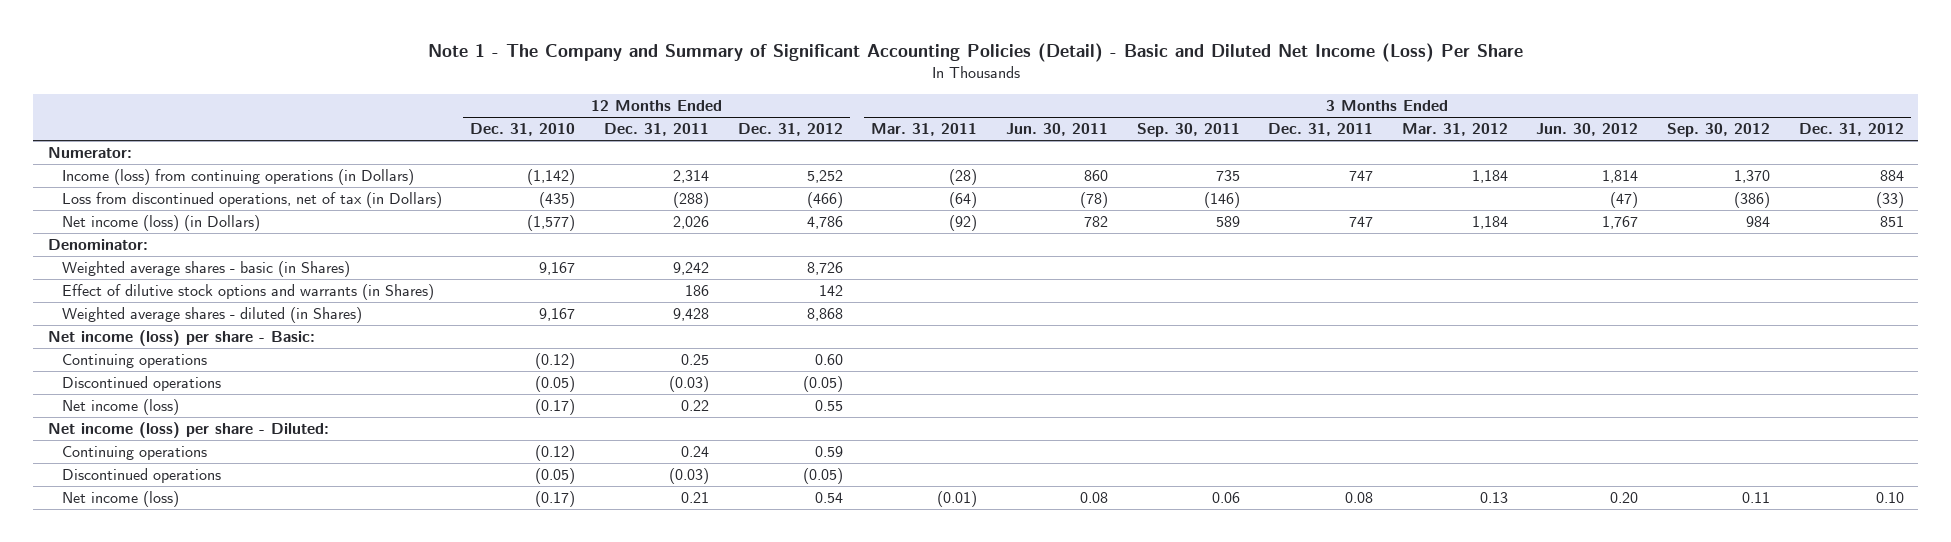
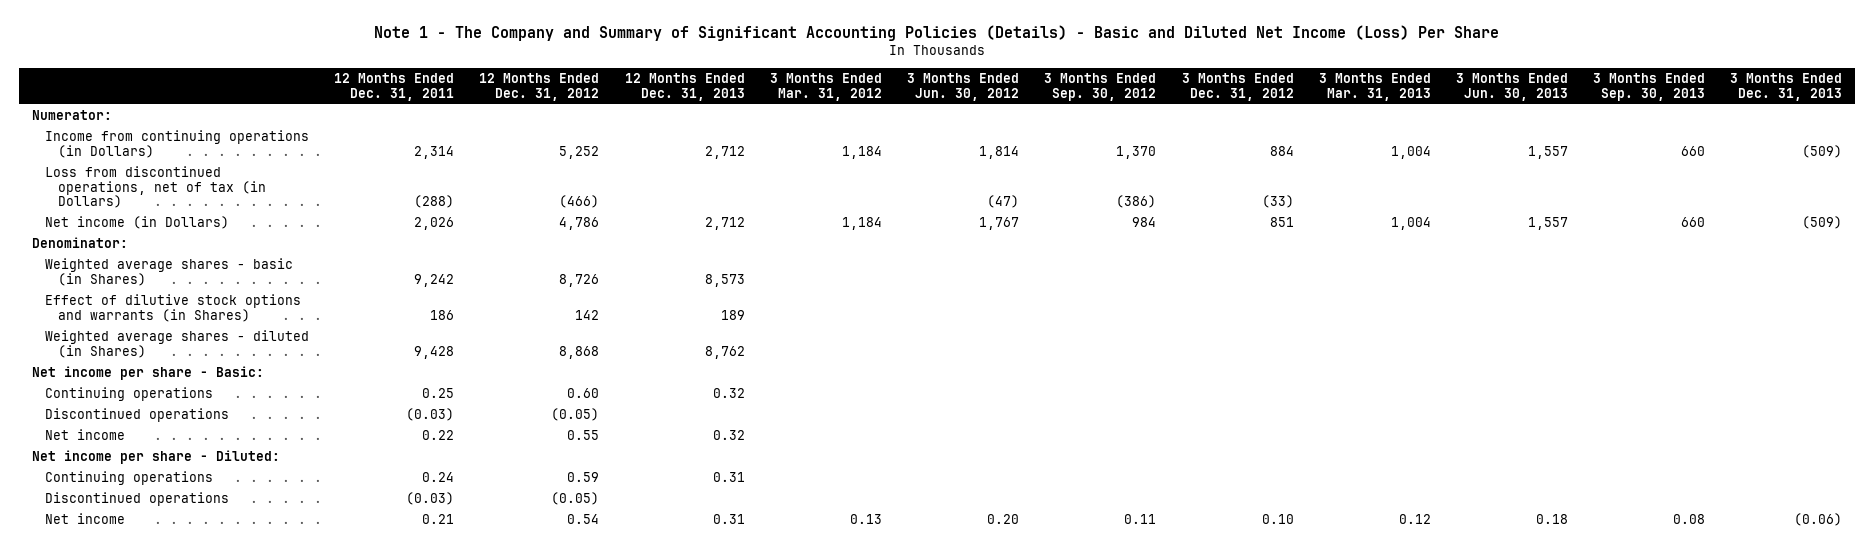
- Note 1 - The Company and Summary of Significant Accounting Policies (Detail) - Basic and Diluted Net Income (Loss) Per Share
+ Note 1 - The Company and Summary of Significant Accounting Policies (Details) - Basic and Diluted Net Income (Loss) Per Share
- | 12 Months Ended Dec. 31, 2010 | 12 Months Ended Dec. 31, 2011 | 12 Months Ended Dec. 31, 2012 | 3 Months Ended Mar. 31, 2011 | 3 Months Ended Jun. 30, 2011 | 3 Months Ended Sep. 30, 2011 | 3 Months Ended Dec. 31, 2011 | 3 Months Ended Mar. 31, 2012 | 3 Months Ended Jun. 30, 2012 | 3 Months Ended Sep. 30, 2012 | 3 Months Ended Dec. 31, 2012
+ | 12 Months Ended Dec. 31, 2011 | 12 Months Ended Dec. 31, 2012 | 12 Months Ended Dec. 31, 2013 | 3 Months Ended Mar. 31, 2012 | 3 Months Ended Jun. 30, 2012 | 3 Months Ended Sep. 30, 2012 | 3 Months Ended Dec. 31, 2012 | 3 Months Ended Mar. 31, 2013 | 3 Months Ended Jun. 30, 2013 | 3 Months Ended Sep. 30, 2013 | 3 Months Ended Dec. 31, 2013
- Income (loss) from continuing operations (in Dollars) | (1,142) | 2,314 | 5,252 | (28) | 860 | 735 | 747 | 1,184 | 1,814 | 1,370 | 884
+ Income from continuing operations (in Dollars) | 2,314 | 5,252 | 2,712 | 1,184 | 1,814 | 1,370 | 884 | 1,004 | 1,557 | 660 | (509)
- Net income (loss) (in Dollars) | (1,577) | 2,026 | 4,786 | (92) | 782 | 589 | 747 | 1,184 | 1,767 | 984 | 851
+ Net income (in Dollars) | 2,026 | 4,786 | 2,712 | 1,184 | 1,767 | 984 | 851 | 1,004 | 1,557 | 660 | (509)
- Net income (loss) per share - Basic:
+ Net income per share - Basic:
- Net income (loss) | (0.17) | 0.22 | 0.55 | | | | | | | |
- Net income (loss) per share - Diluted:
+ Net income | 0.22 | 0.55 | 0.32 | | | | | | | |
+ Net income per share - Diluted:
- Net income (loss) | (0.17) | 0.21 | 0.54 | (0.01) | 0.08 | 0.06 | 0.08 | 0.13 | 0.20 | 0.11 | 0.10
+ Net income | 0.21 | 0.54 | 0.31 | 0.13 | 0.20 | 0.11 | 0.10 | 0.12 | 0.18 | 0.08 | (0.06)

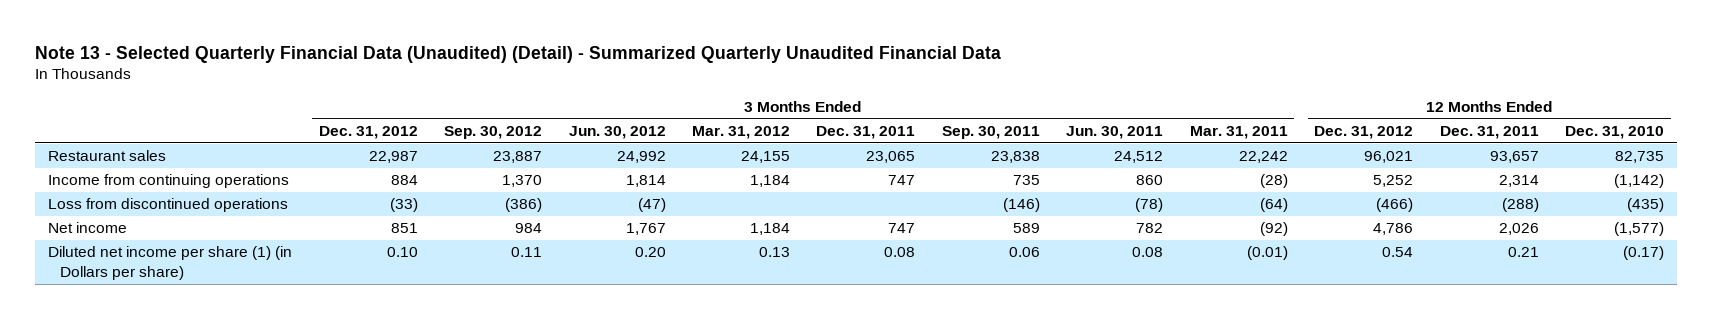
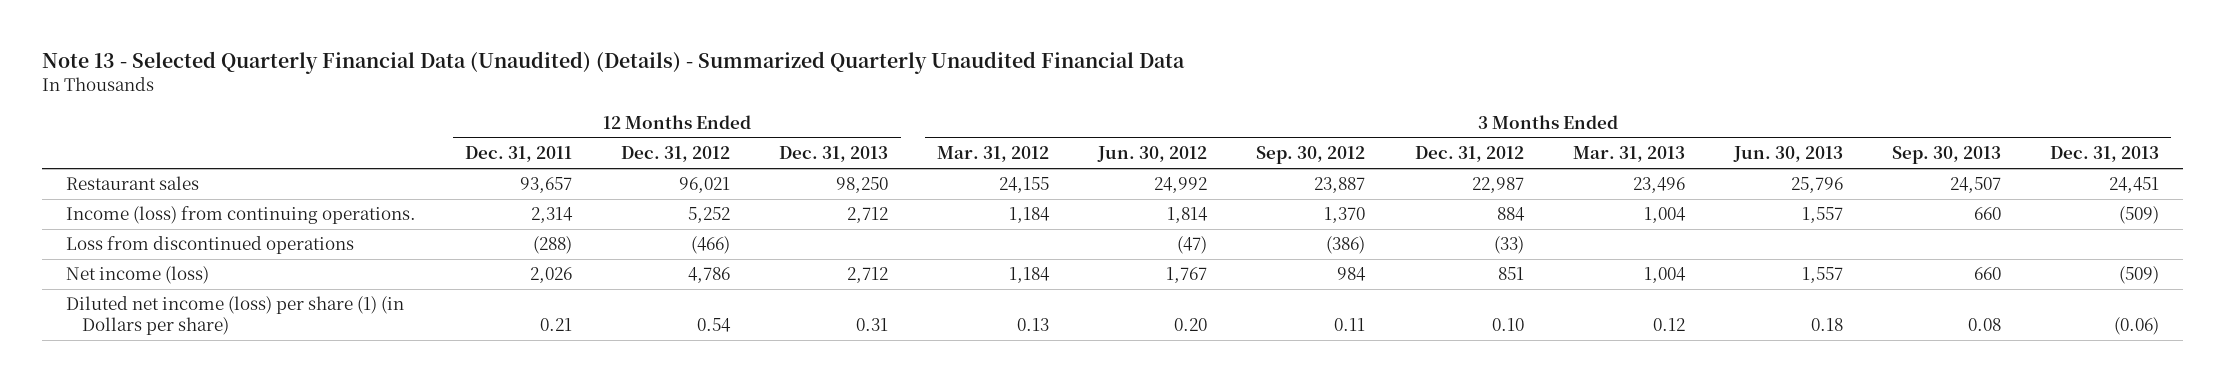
- Note 13 - Selected Quarterly Financial Data (Unaudited) (Detail) - Summarized Quarterly Unaudited Financial Data
+ Note 13 - Selected Quarterly Financial Data (Unaudited) (Details) - Summarized Quarterly Unaudited Financial Data
- | 3 Months Ended Dec. 31, 2012 | 3 Months Ended Sep. 30, 2012 | 3 Months Ended Jun. 30, 2012 | 3 Months Ended Mar. 31, 2012 | 3 Months Ended Dec. 31, 2011 | 3 Months Ended Sep. 30, 2011 | 3 Months Ended Jun. 30, 2011 | 3 Months Ended Mar. 31, 2011 | 12 Months Ended Dec. 31, 2012 | 12 Months Ended Dec. 31, 2011 | 12 Months Ended Dec. 31, 2010
+ | 12 Months Ended Dec. 31, 2011 | 12 Months Ended Dec. 31, 2012 | 12 Months Ended Dec. 31, 2013 | 3 Months Ended Mar. 31, 2012 | 3 Months Ended Jun. 30, 2012 | 3 Months Ended Sep. 30, 2012 | 3 Months Ended Dec. 31, 2012 | 3 Months Ended Mar. 31, 2013 | 3 Months Ended Jun. 30, 2013 | 3 Months Ended Sep. 30, 2013 | 3 Months Ended Dec. 31, 2013
- Income from continuing operations | 884 | 1,370 | 1,814 | 1,184 | 747 | 735 | 860 | (28) | 5,252 | 2,314 | (1,142)
+ Income (loss) from continuing operations. | 2,314 | 5,252 | 2,712 | 1,184 | 1,814 | 1,370 | 884 | 1,004 | 1,557 | 660 | (509)
- Net income | 851 | 984 | 1,767 | 1,184 | 747 | 589 | 782 | (92) | 4,786 | 2,026 | (1,577)
- Diluted net income per share (1) (in Dollars per share) | 0.10 | 0.11 | 0.20 | 0.13 | 0.08 | 0.06 | 0.08 | (0.01) | 0.54 | 0.21 | (0.17)
+ Net income (loss) | 2,026 | 4,786 | 2,712 | 1,184 | 1,767 | 984 | 851 | 1,004 | 1,557 | 660 | (509)
+ Diluted net income (loss) per share (1) (in Dollars per share) | 0.21 | 0.54 | 0.31 | 0.13 | 0.20 | 0.11 | 0.10 | 0.12 | 0.18 | 0.08 | (0.06)

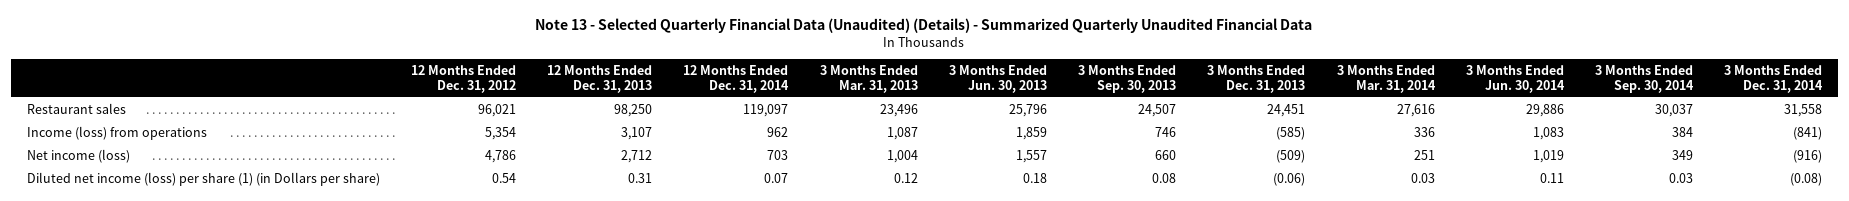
- | 12 Months Ended Dec. 31, 2011 | 12 Months Ended Dec. 31, 2012 | 12 Months Ended Dec. 31, 2013 | 3 Months Ended Mar. 31, 2012 | 3 Months Ended Jun. 30, 2012 | 3 Months Ended Sep. 30, 2012 | 3 Months Ended Dec. 31, 2012 | 3 Months Ended Mar. 31, 2013 | 3 Months Ended Jun. 30, 2013 | 3 Months Ended Sep. 30, 2013 | 3 Months Ended Dec. 31, 2013
+ | 12 Months Ended Dec. 31, 2012 | 12 Months Ended Dec. 31, 2013 | 12 Months Ended Dec. 31, 2014 | 3 Months Ended Mar. 31, 2013 | 3 Months Ended Jun. 30, 2013 | 3 Months Ended Sep. 30, 2013 | 3 Months Ended Dec. 31, 2013 | 3 Months Ended Mar. 31, 2014 | 3 Months Ended Jun. 30, 2014 | 3 Months Ended Sep. 30, 2014 | 3 Months Ended Dec. 31, 2014
- Income (loss) from continuing operations. | 2,314 | 5,252 | 2,712 | 1,184 | 1,814 | 1,370 | 884 | 1,004 | 1,557 | 660 | (509)
- Loss from discontinued operations | (288) | (466) | | | (47) | (386) | (33) | | | |
+ Income (loss) from operations | 5,354 | 3,107 | 962 | 1,087 | 1,859 | 746 | (585) | 336 | 1,083 | 384 | (841)

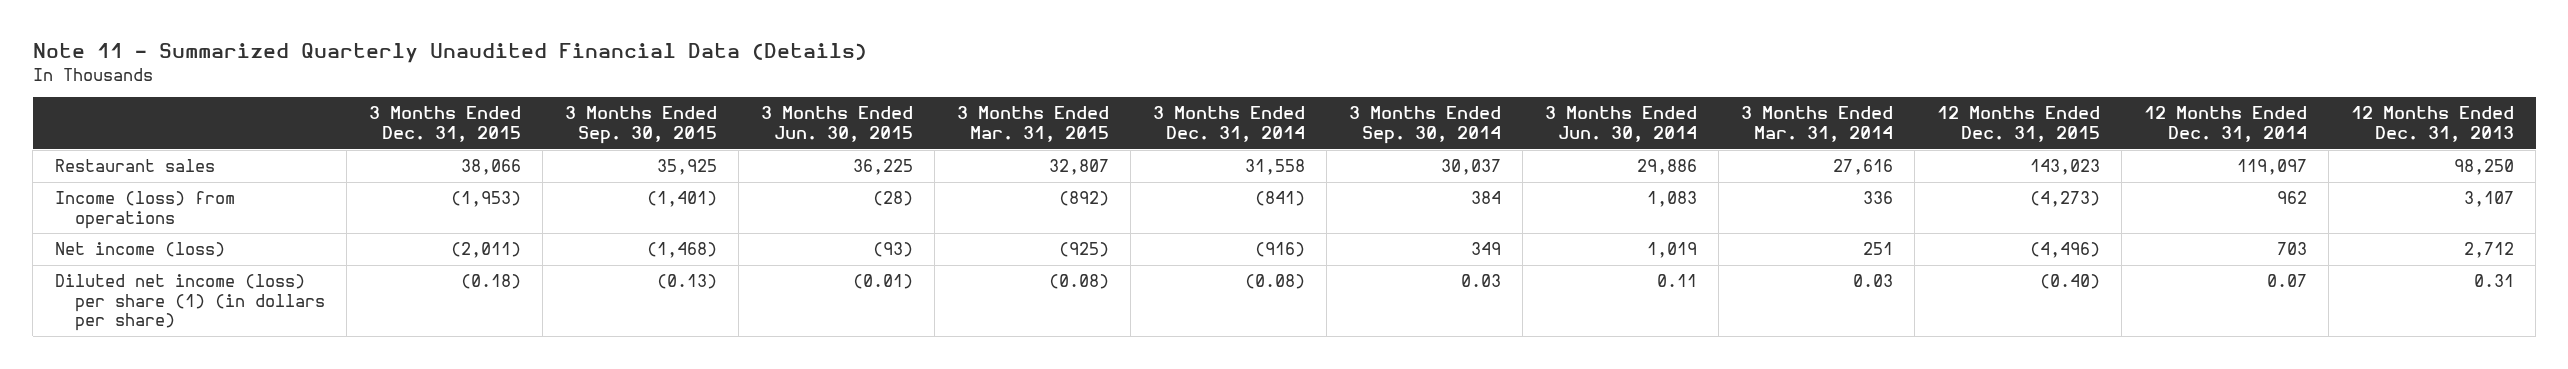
- Note 13 - Selected Quarterly Financial Data (Unaudited) (Details) - Summarized Quarterly Unaudited Financial Data
+ Note 11 - Summarized Quarterly Unaudited Financial Data (Details)
- | 12 Months Ended Dec. 31, 2012 | 12 Months Ended Dec. 31, 2013 | 12 Months Ended Dec. 31, 2014 | 3 Months Ended Mar. 31, 2013 | 3 Months Ended Jun. 30, 2013 | 3 Months Ended Sep. 30, 2013 | 3 Months Ended Dec. 31, 2013 | 3 Months Ended Mar. 31, 2014 | 3 Months Ended Jun. 30, 2014 | 3 Months Ended Sep. 30, 2014 | 3 Months Ended Dec. 31, 2014
+ | 3 Months Ended Dec. 31, 2015 | 3 Months Ended Sep. 30, 2015 | 3 Months Ended Jun. 30, 2015 | 3 Months Ended Mar. 31, 2015 | 3 Months Ended Dec. 31, 2014 | 3 Months Ended Sep. 30, 2014 | 3 Months Ended Jun. 30, 2014 | 3 Months Ended Mar. 31, 2014 | 12 Months Ended Dec. 31, 2015 | 12 Months Ended Dec. 31, 2014 | 12 Months Ended Dec. 31, 2013
- Diluted net income (loss) per share (1) (in Dollars per share) | 0.54 | 0.31 | 0.07 | 0.12 | 0.18 | 0.08 | (0.06) | 0.03 | 0.11 | 0.03 | (0.08)
+ Diluted net income (loss) per share (1) (in dollars per share) | (0.18) | (0.13) | (0.01) | (0.08) | (0.08) | 0.03 | 0.11 | 0.03 | (0.40) | 0.07 | 0.31

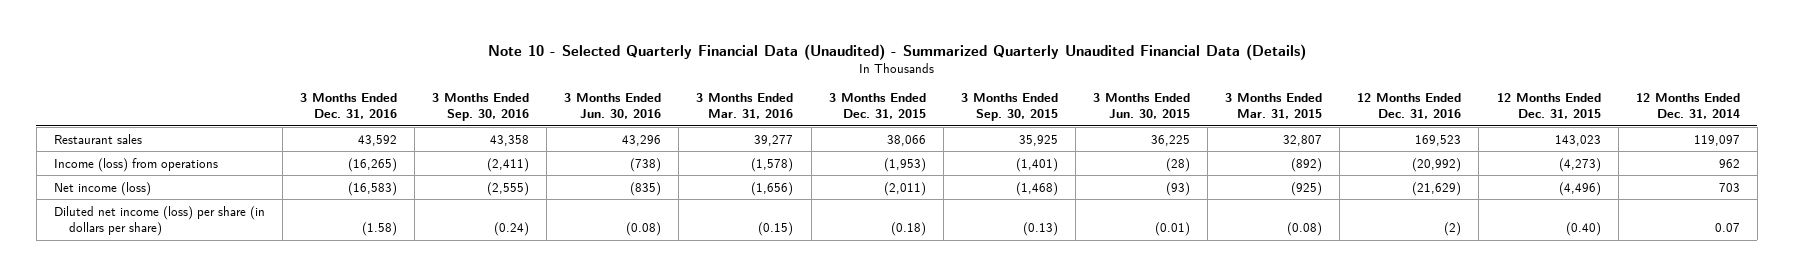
- Note 11 - Summarized Quarterly Unaudited Financial Data (Details)
+ Note 10 - Selected Quarterly Financial Data (Unaudited) - Summarized Quarterly Unaudited Financial Data (Details)
- | 3 Months Ended Dec. 31, 2015 | 3 Months Ended Sep. 30, 2015 | 3 Months Ended Jun. 30, 2015 | 3 Months Ended Mar. 31, 2015 | 3 Months Ended Dec. 31, 2014 | 3 Months Ended Sep. 30, 2014 | 3 Months Ended Jun. 30, 2014 | 3 Months Ended Mar. 31, 2014 | 12 Months Ended Dec. 31, 2015 | 12 Months Ended Dec. 31, 2014 | 12 Months Ended Dec. 31, 2013
+ | 3 Months Ended Dec. 31, 2016 | 3 Months Ended Sep. 30, 2016 | 3 Months Ended Jun. 30, 2016 | 3 Months Ended Mar. 31, 2016 | 3 Months Ended Dec. 31, 2015 | 3 Months Ended Sep. 30, 2015 | 3 Months Ended Jun. 30, 2015 | 3 Months Ended Mar. 31, 2015 | 12 Months Ended Dec. 31, 2016 | 12 Months Ended Dec. 31, 2015 | 12 Months Ended Dec. 31, 2014
- Diluted net income (loss) per share (1) (in dollars per share) | (0.18) | (0.13) | (0.01) | (0.08) | (0.08) | 0.03 | 0.11 | 0.03 | (0.40) | 0.07 | 0.31
+ Diluted net income (loss) per share (in dollars per share) | (1.58) | (0.24) | (0.08) | (0.15) | (0.18) | (0.13) | (0.01) | (0.08) | (2) | (0.40) | 0.07

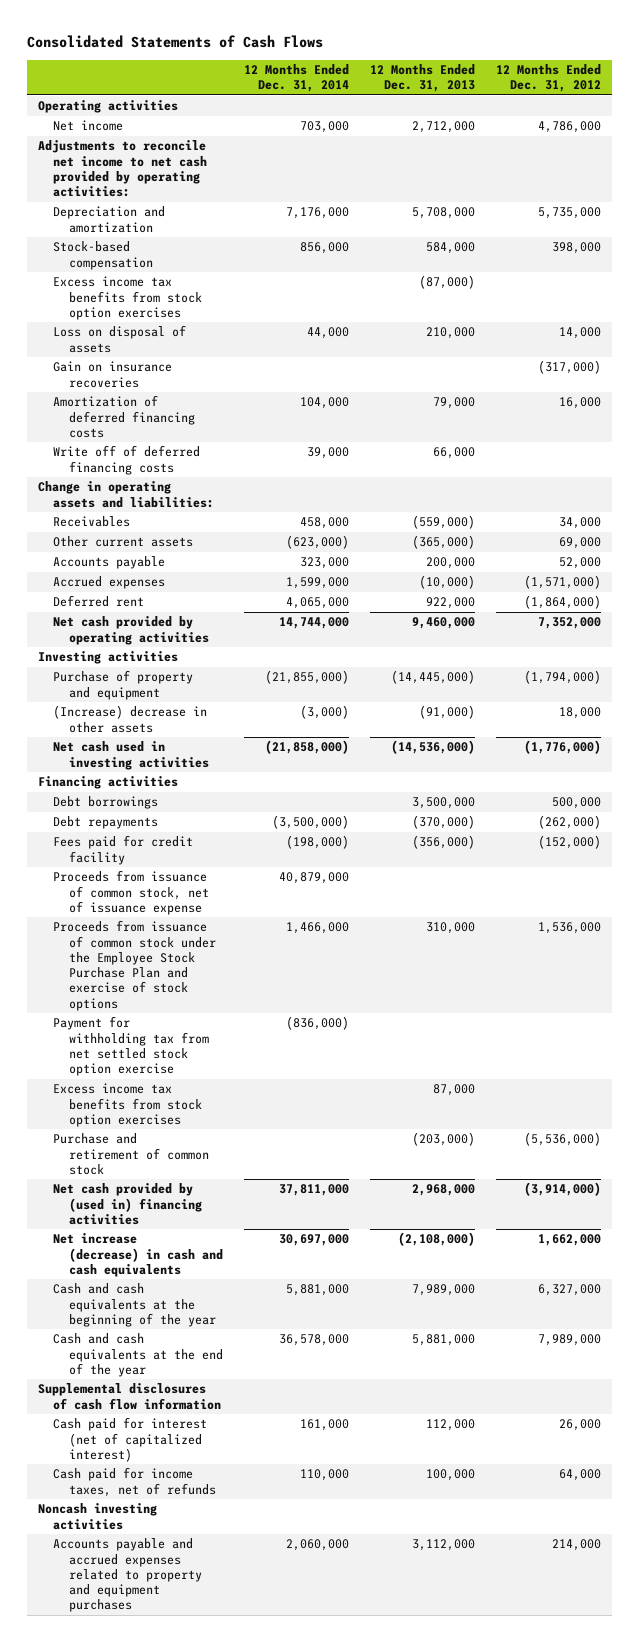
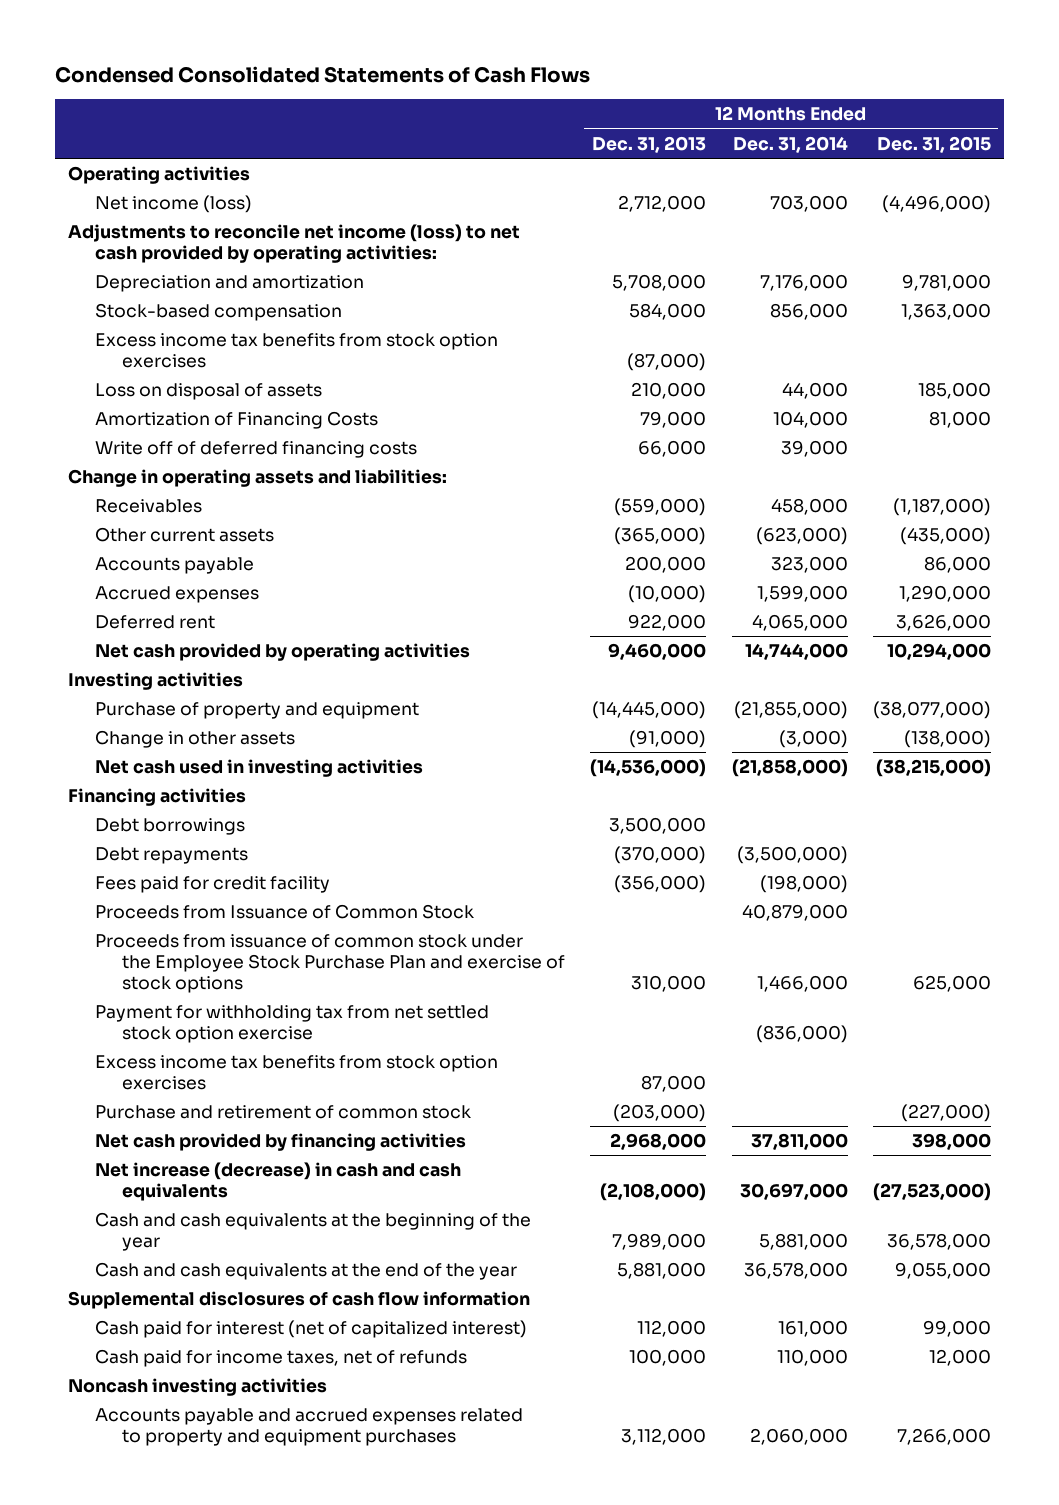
- Consolidated Statements of Cash Flows
+ Condensed Consolidated Statements of Cash Flows
- | 12 Months Ended Dec. 31, 2014 | 12 Months Ended Dec. 31, 2013 | 12 Months Ended Dec. 31, 2012
+ | 12 Months Ended Dec. 31, 2013 | 12 Months Ended Dec. 31, 2014 | 12 Months Ended Dec. 31, 2015
- Net income | 703,000 | 2,712,000 | 4,786,000
- Adjustments to reconcile net income to net cash provided by operating activities:
+ Net income (loss) | 2,712,000 | 703,000 | (4,496,000)
+ Adjustments to reconcile net income (loss) to net cash provided by operating activities:
- Gain on insurance recoveries | | | (317,000)
- Amortization of deferred financing costs | 104,000 | 79,000 | 16,000
+ Amortization of Financing Costs | 79,000 | 104,000 | 81,000
- (Increase) decrease in other assets | (3,000) | (91,000) | 18,000
+ Change in other assets | (91,000) | (3,000) | (138,000)
- Proceeds from issuance of common stock, net of issuance expense | 40,879,000 | |
+ Proceeds from Issuance of Common Stock | | 40,879,000 |
- Net cash provided by (used in) financing activities | 37,811,000 | 2,968,000 | (3,914,000)
+ Net cash provided by financing activities | 2,968,000 | 37,811,000 | 398,000

